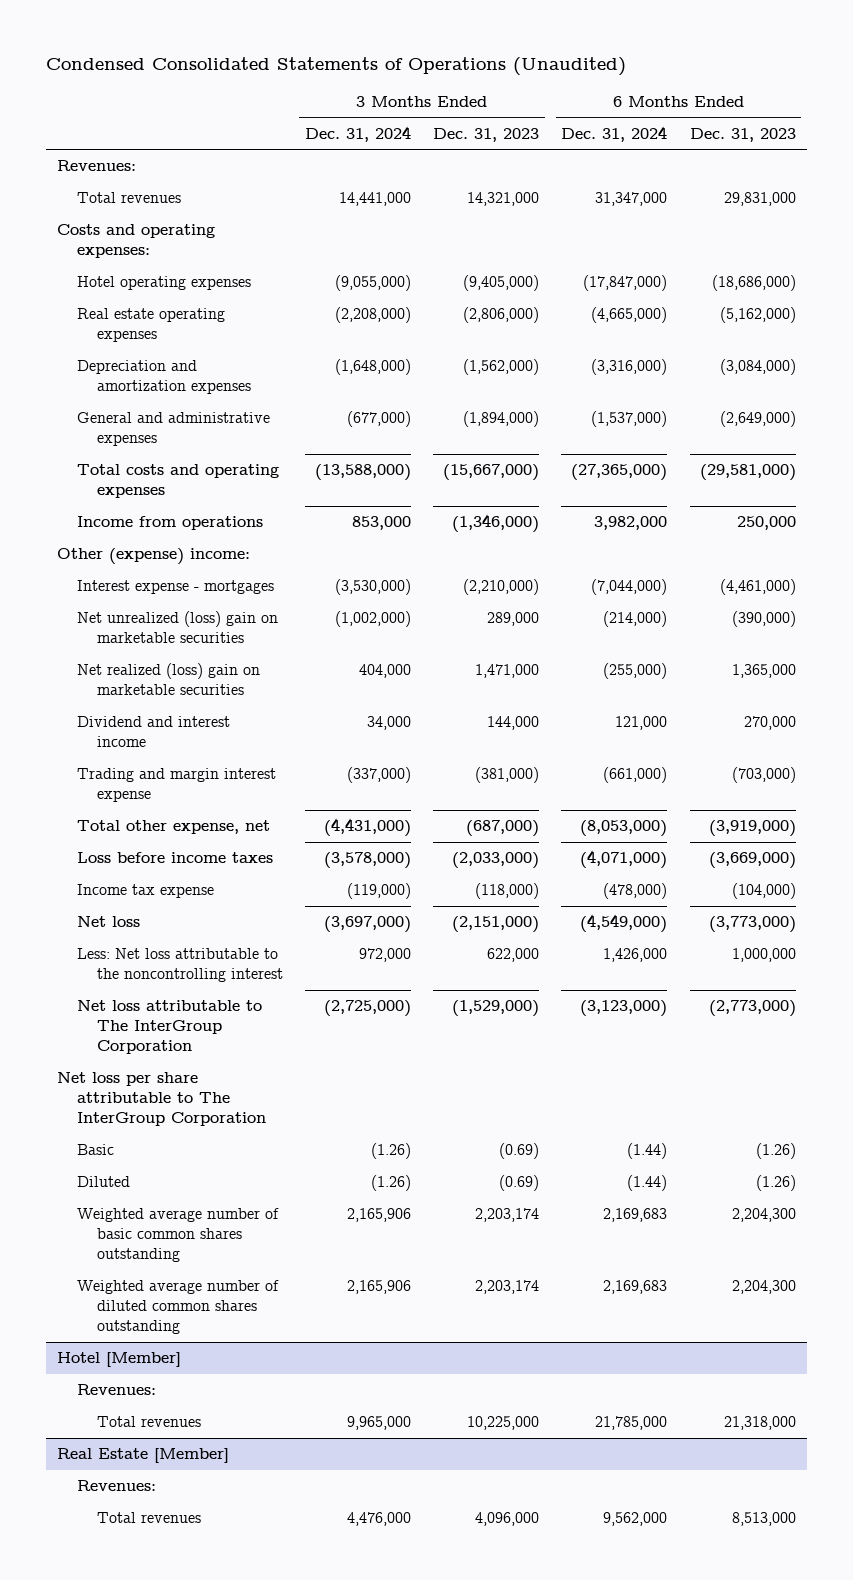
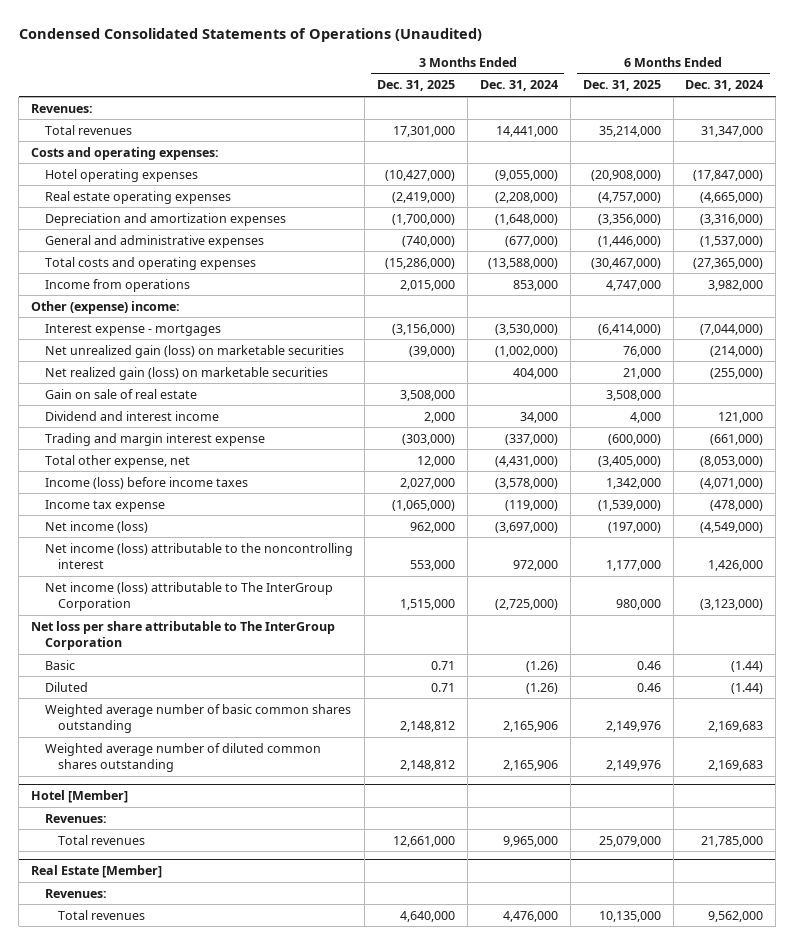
- | 3 Months Ended Dec. 31, 2024 | 3 Months Ended Dec. 31, 2023 | 6 Months Ended Dec. 31, 2024 | 6 Months Ended Dec. 31, 2023
+ | 3 Months Ended Dec. 31, 2025 | 3 Months Ended Dec. 31, 2024 | 6 Months Ended Dec. 31, 2025 | 6 Months Ended Dec. 31, 2024
- Net unrealized (loss) gain on marketable securities | (1,002,000) | 289,000 | (214,000) | (390,000)
- Net realized (loss) gain on marketable securities | 404,000 | 1,471,000 | (255,000) | 1,365,000
+ Net unrealized gain (loss) on marketable securities | (39,000) | (1,002,000) | 76,000 | (214,000)
+ Net realized gain (loss) on marketable securities | | 404,000 | 21,000 | (255,000)
+ Gain on sale of real estate | 3,508,000 | | 3,508,000 |
- Loss before income taxes | (3,578,000) | (2,033,000) | (4,071,000) | (3,669,000)
+ Income (loss) before income taxes | 2,027,000 | (3,578,000) | 1,342,000 | (4,071,000)
- Net loss | (3,697,000) | (2,151,000) | (4,549,000) | (3,773,000)
- Less: Net loss attributable to the noncontrolling interest | 972,000 | 622,000 | 1,426,000 | 1,000,000
- Net loss attributable to The InterGroup Corporation | (2,725,000) | (1,529,000) | (3,123,000) | (2,773,000)
+ Net income (loss) | 962,000 | (3,697,000) | (197,000) | (4,549,000)
+ Net income (loss) attributable to the noncontrolling interest | 553,000 | 972,000 | 1,177,000 | 1,426,000
+ Net income (loss) attributable to The InterGroup Corporation | 1,515,000 | (2,725,000) | 980,000 | (3,123,000)

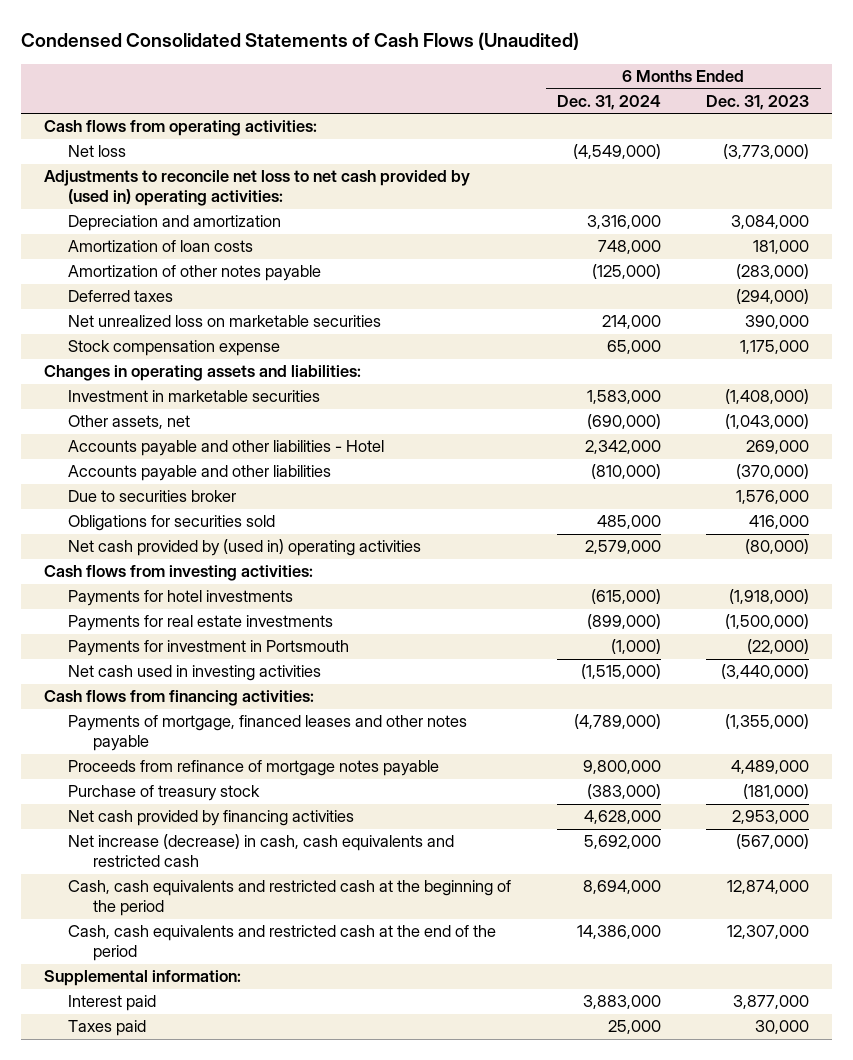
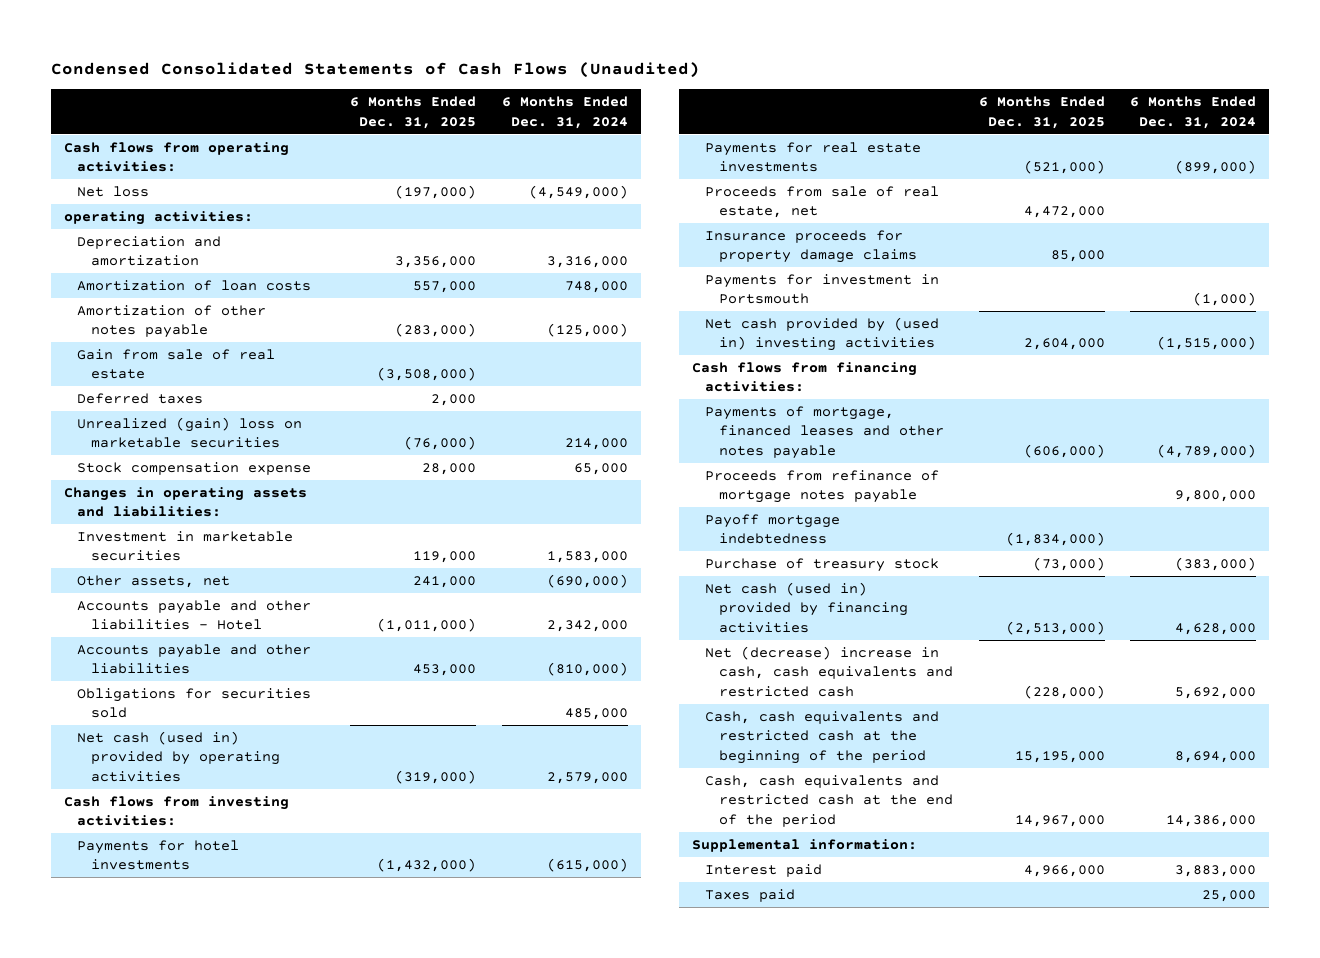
- | 6 Months Ended Dec. 31, 2024 | 6 Months Ended Dec. 31, 2023
+ | 6 Months Ended Dec. 31, 2025 | 6 Months Ended Dec. 31, 2024
- Adjustments to reconcile net loss to net cash provided by (used in) operating activities:
+ operating activities:
+ Gain from sale of real estate | (3,508,000) |
- Net unrealized loss on marketable securities | 214,000 | 390,000
+ Unrealized (gain) loss on marketable securities | (76,000) | 214,000
- Due to securities broker | | 1,576,000
- Net cash provided by (used in) operating activities | 2,579,000 | (80,000)
+ Net cash (used in) provided by operating activities | (319,000) | 2,579,000
+ Proceeds from sale of real estate, net | 4,472,000 |
+ Insurance proceeds for property damage claims | 85,000 |
- Net cash used in investing activities | (1,515,000) | (3,440,000)
+ Net cash provided by (used in) investing activities | 2,604,000 | (1,515,000)
+ Payoff mortgage indebtedness | (1,834,000) |
- Net cash provided by financing activities | 4,628,000 | 2,953,000
- Net increase (decrease) in cash, cash equivalents and restricted cash | 5,692,000 | (567,000)
+ Net cash (used in) provided by financing activities | (2,513,000) | 4,628,000
+ Net (decrease) increase in cash, cash equivalents and restricted cash | (228,000) | 5,692,000

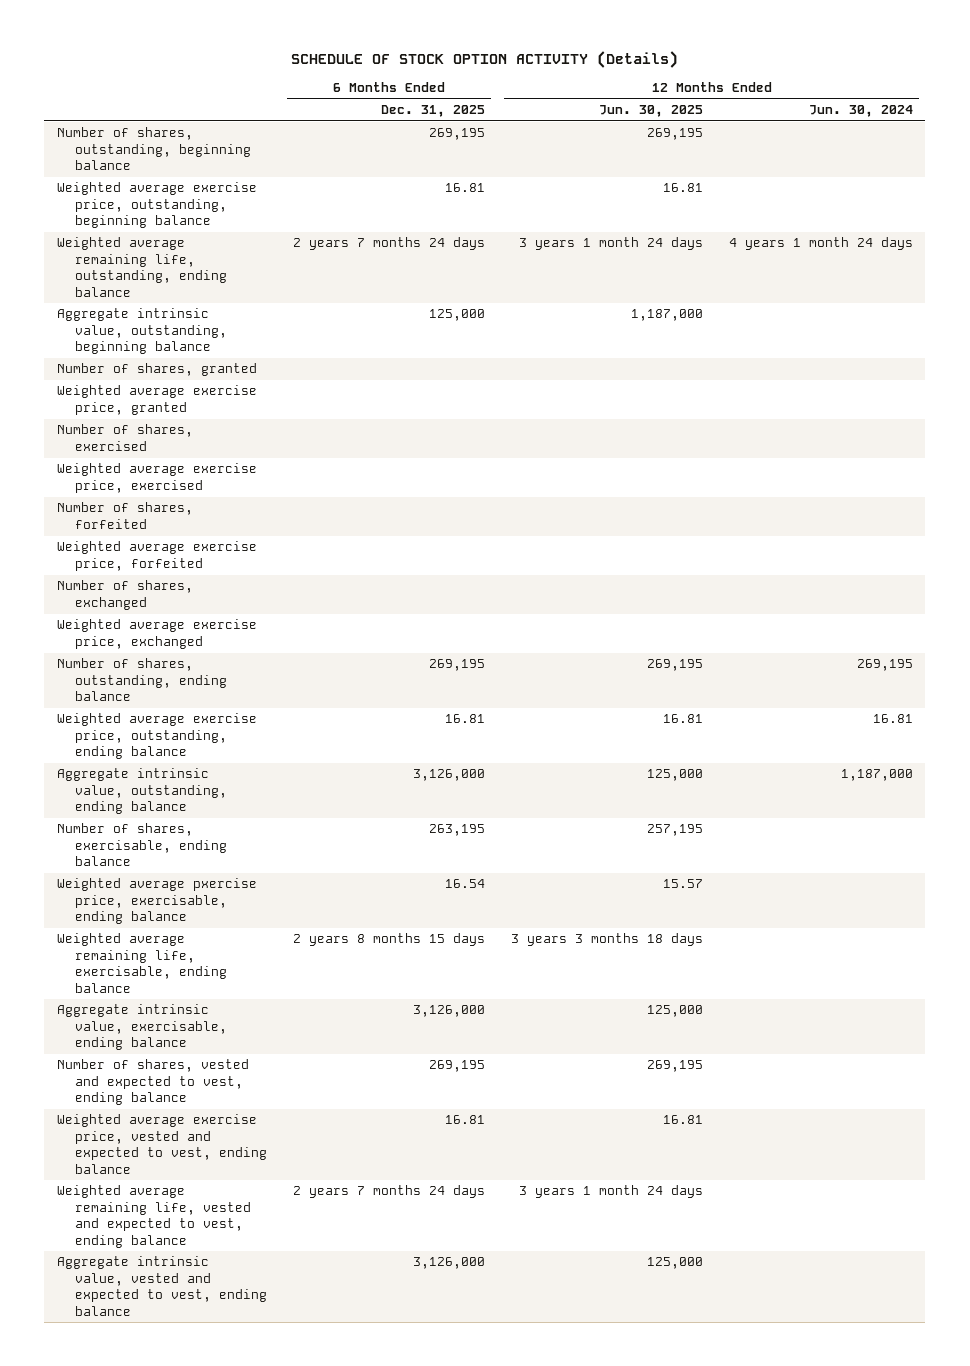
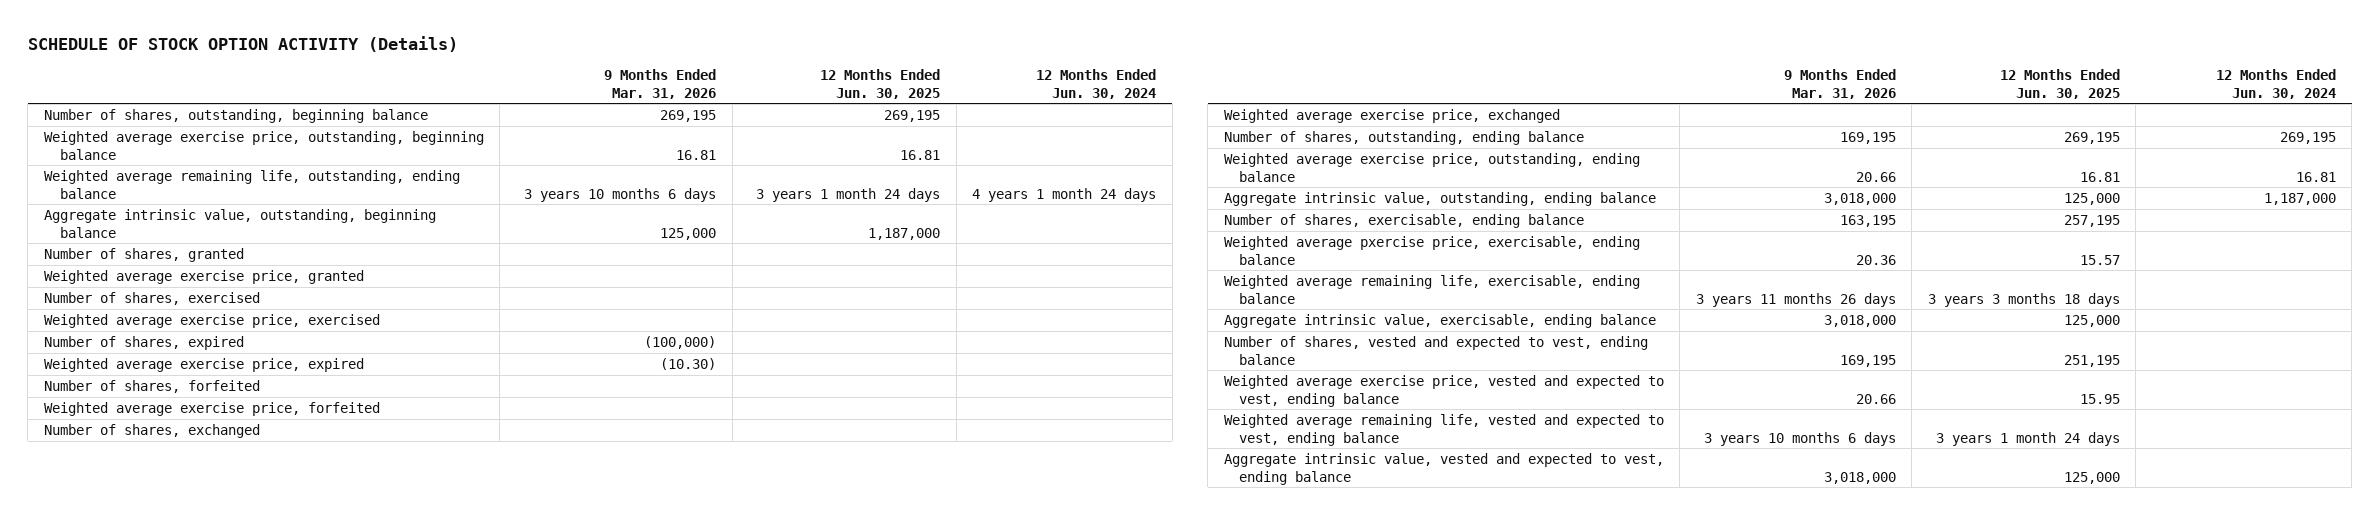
- | 6 Months Ended Dec. 31, 2025 | 12 Months Ended Jun. 30, 2025 | 12 Months Ended Jun. 30, 2024
+ | 9 Months Ended Mar. 31, 2026 | 12 Months Ended Jun. 30, 2025 | 12 Months Ended Jun. 30, 2024
+ Number of shares, expired | (100,000) | |
+ Weighted average exercise price, expired | (10.30) | |
- Number of shares, vested and expected to vest, ending balance | 269,195 | 269,195 |
- Weighted average exercise price, vested and expected to vest, ending balance | 16.81 | 16.81 |
+ Number of shares, vested and expected to vest, ending balance | 169,195 | 251,195 |
+ Weighted average exercise price, vested and expected to vest, ending balance | 20.66 | 15.95 |

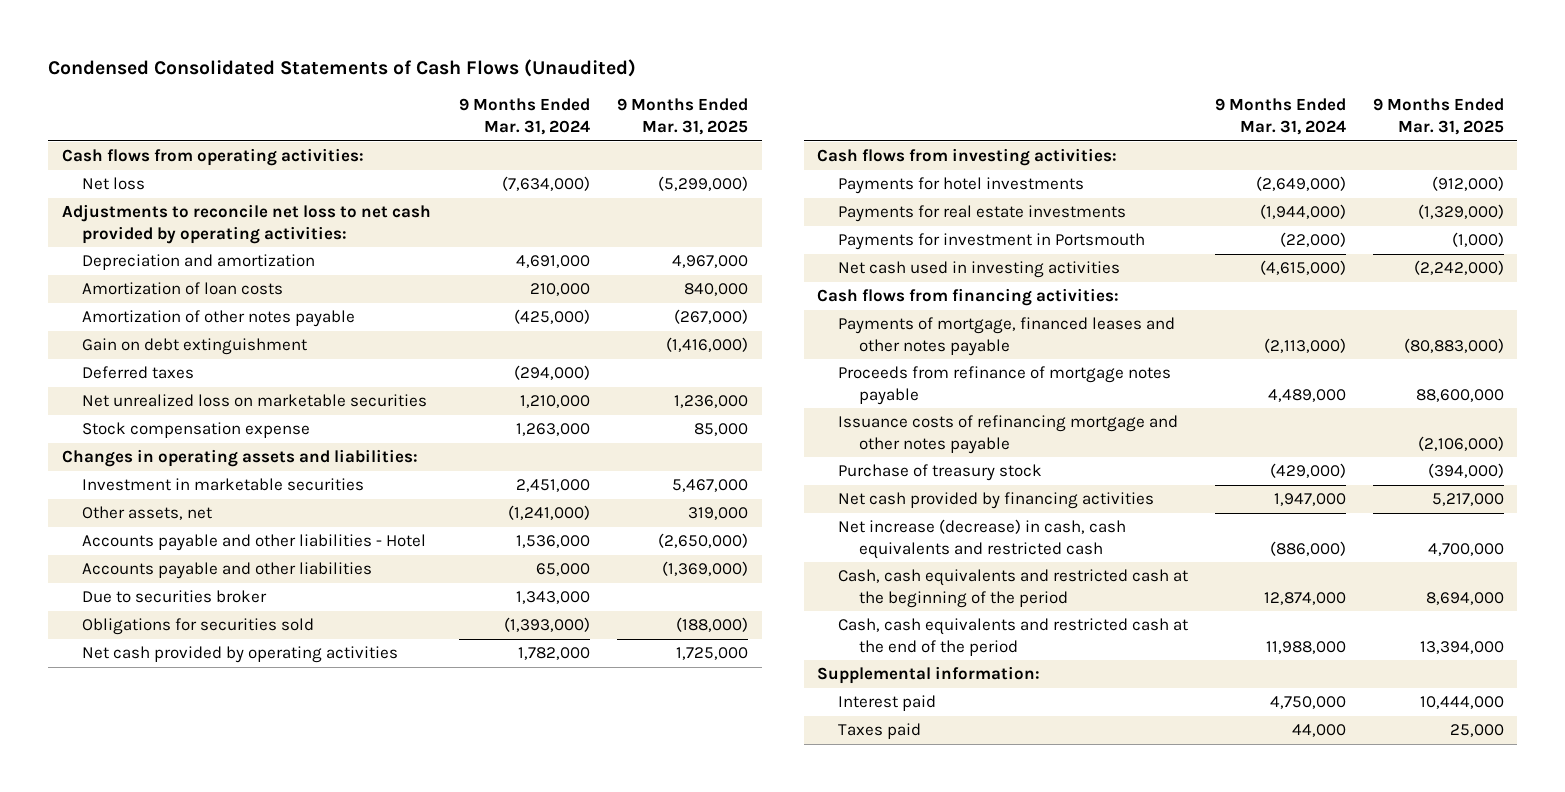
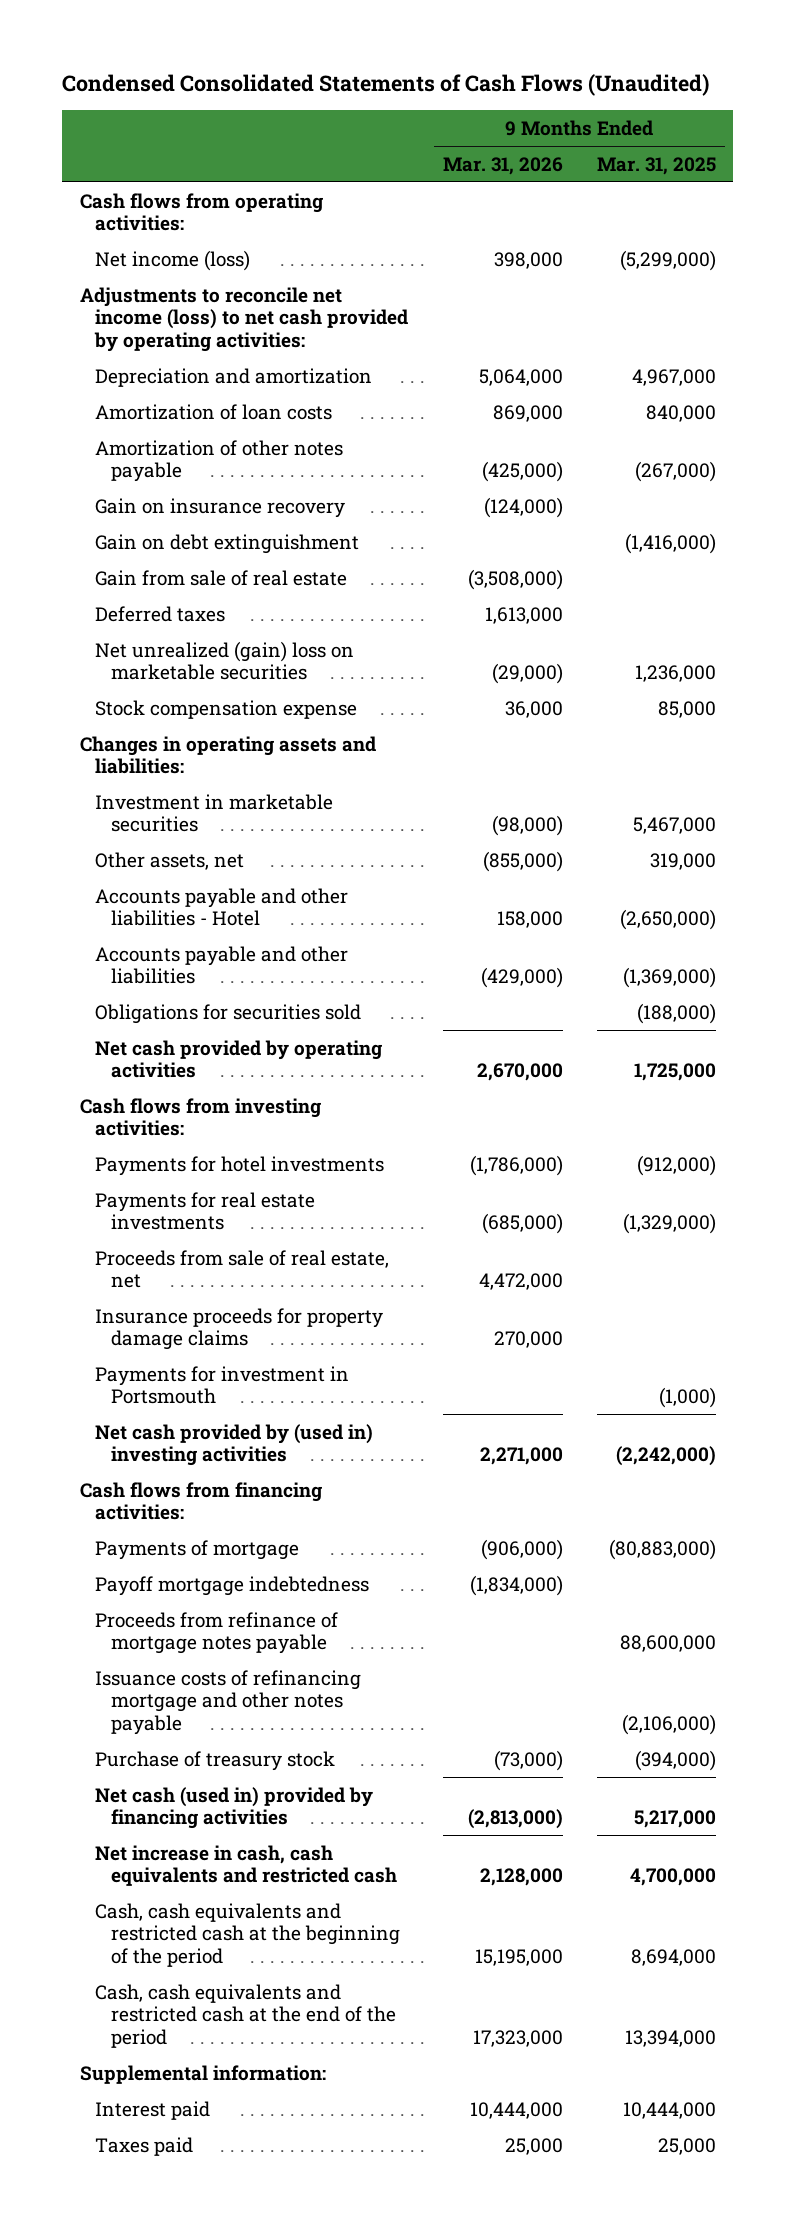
- | 9 Months Ended Mar. 31, 2024 | 9 Months Ended Mar. 31, 2025
+ | 9 Months Ended Mar. 31, 2026 | 9 Months Ended Mar. 31, 2025
- Net loss | (7,634,000) | (5,299,000)
- Adjustments to reconcile net loss to net cash provided by operating activities:
+ Net income (loss) | 398,000 | (5,299,000)
+ Adjustments to reconcile net income (loss) to net cash provided by operating activities:
+ Gain on insurance recovery | (124,000) |
+ Gain from sale of real estate | (3,508,000) |
- Net unrealized loss on marketable securities | 1,210,000 | 1,236,000
+ Net unrealized (gain) loss on marketable securities | (29,000) | 1,236,000
- Due to securities broker | 1,343,000 |
+ Proceeds from sale of real estate, net | 4,472,000 |
+ Insurance proceeds for property damage claims | 270,000 |
- Net cash used in investing activities | (4,615,000) | (2,242,000)
+ Net cash provided by (used in) investing activities | 2,271,000 | (2,242,000)
- Payments of mortgage, financed leases and other notes payable | (2,113,000) | (80,883,000)
+ Payments of mortgage | (906,000) | (80,883,000)
+ Payoff mortgage indebtedness | (1,834,000) |
- Net cash provided by financing activities | 1,947,000 | 5,217,000
- Net increase (decrease) in cash, cash equivalents and restricted cash | (886,000) | 4,700,000
+ Net cash (used in) provided by financing activities | (2,813,000) | 5,217,000
+ Net increase in cash, cash equivalents and restricted cash | 2,128,000 | 4,700,000

